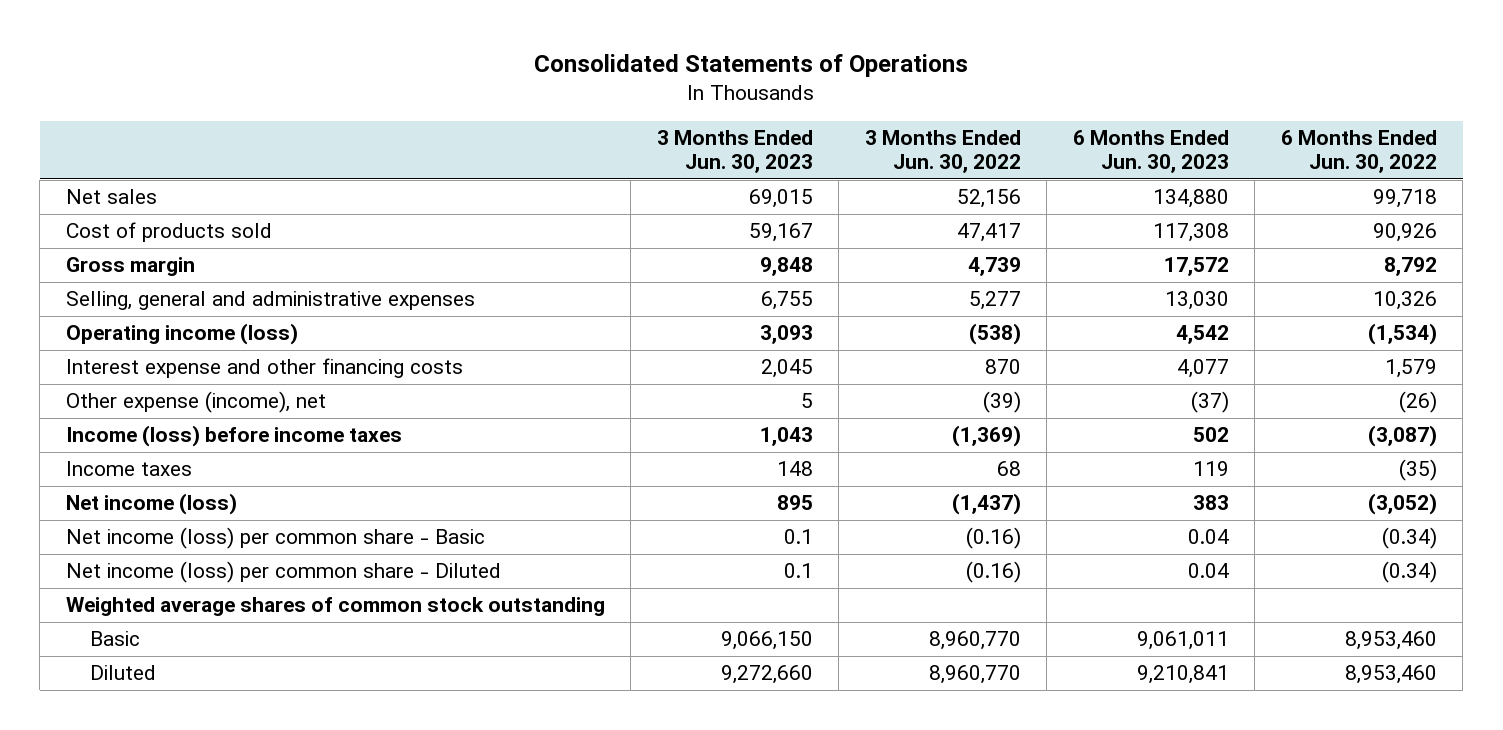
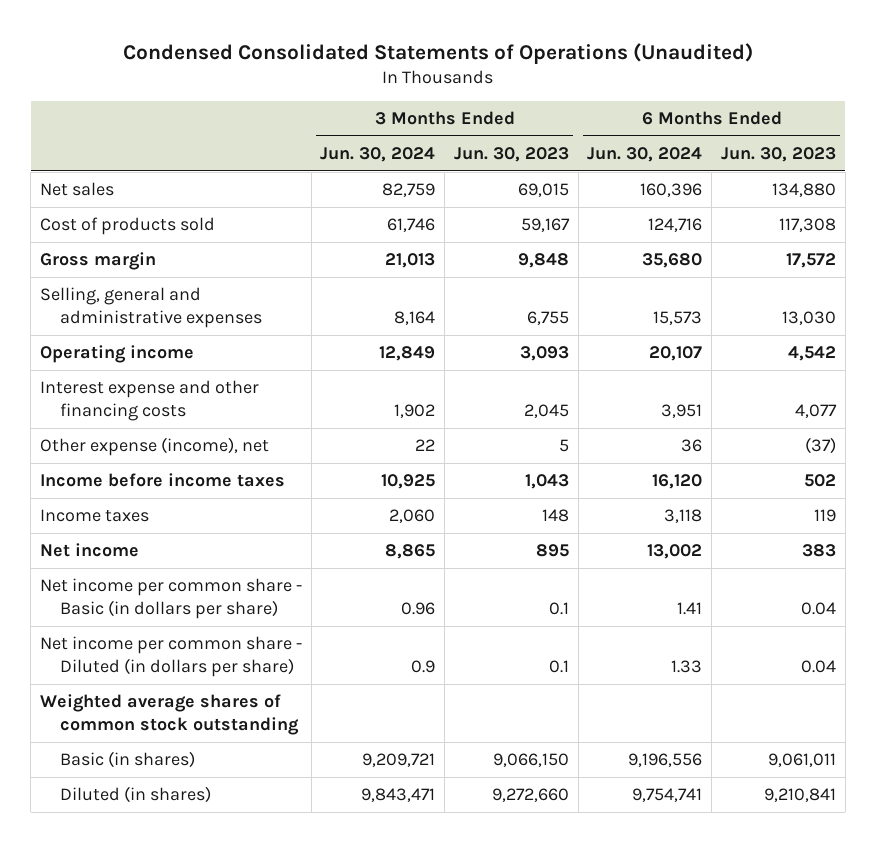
- Consolidated Statements of Operations
+ Condensed Consolidated Statements of Operations (Unaudited)
- | 3 Months Ended Jun. 30, 2023 | 3 Months Ended Jun. 30, 2022 | 6 Months Ended Jun. 30, 2023 | 6 Months Ended Jun. 30, 2022
+ | 3 Months Ended Jun. 30, 2024 | 3 Months Ended Jun. 30, 2023 | 6 Months Ended Jun. 30, 2024 | 6 Months Ended Jun. 30, 2023
- Operating income (loss) | 3,093 | (538) | 4,542 | (1,534)
+ Operating income | 12,849 | 3,093 | 20,107 | 4,542
- Income (loss) before income taxes | 1,043 | (1,369) | 502 | (3,087)
+ Income before income taxes | 10,925 | 1,043 | 16,120 | 502
- Net income (loss) | 895 | (1,437) | 383 | (3,052)
- Net income (loss) per common share - Basic | 0.1 | (0.16) | 0.04 | (0.34)
- Net income (loss) per common share - Diluted | 0.1 | (0.16) | 0.04 | (0.34)
+ Net income | 8,865 | 895 | 13,002 | 383
+ Net income per common share - Basic (in dollars per share) | 0.96 | 0.1 | 1.41 | 0.04
+ Net income per common share - Diluted (in dollars per share) | 0.9 | 0.1 | 1.33 | 0.04
- Basic | 9,066,150 | 8,960,770 | 9,061,011 | 8,953,460
- Diluted | 9,272,660 | 8,960,770 | 9,210,841 | 8,953,460
+ Basic (in shares) | 9,209,721 | 9,066,150 | 9,196,556 | 9,061,011
+ Diluted (in shares) | 9,843,471 | 9,272,660 | 9,754,741 | 9,210,841

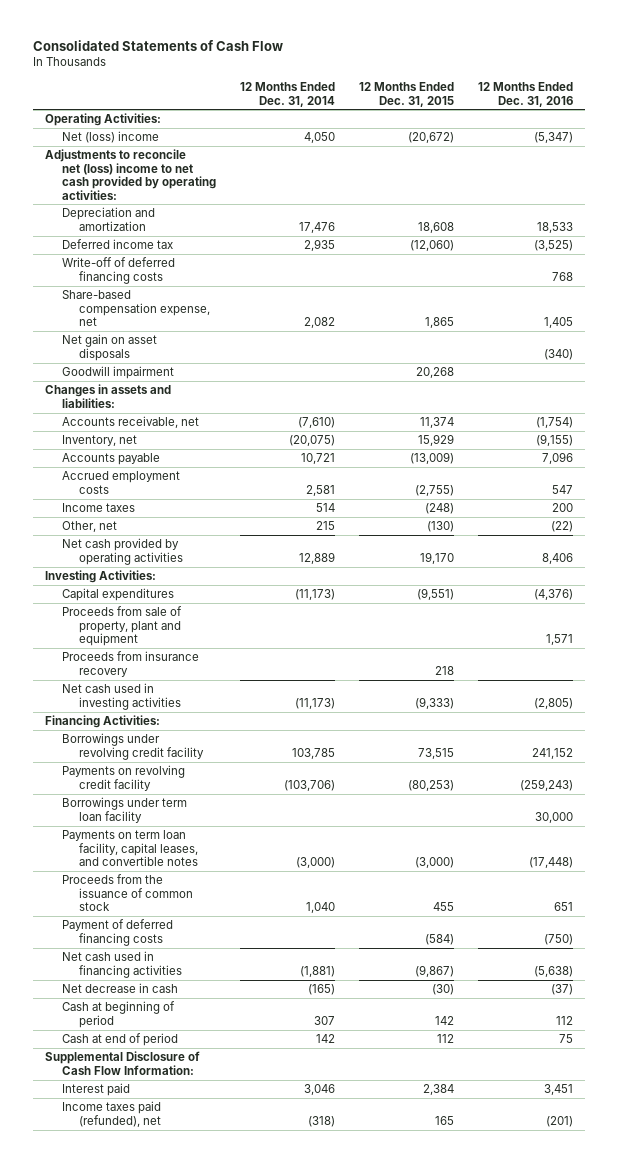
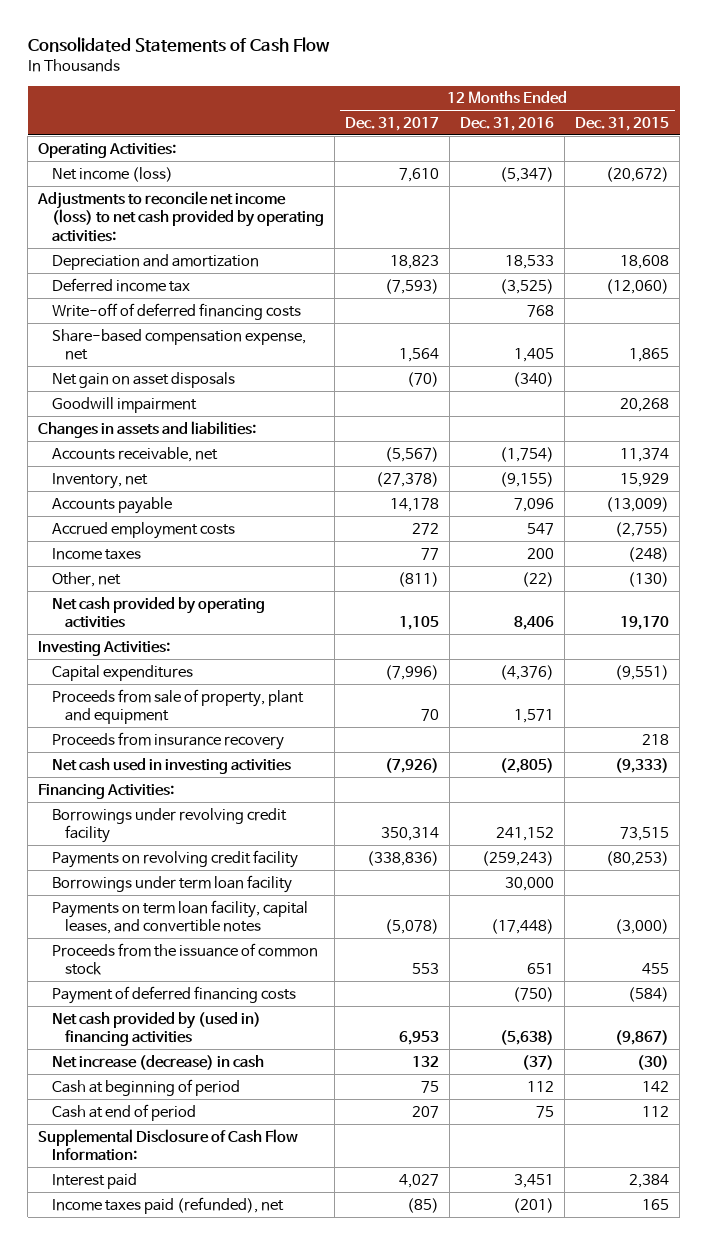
- | 12 Months Ended Dec. 31, 2014 | 12 Months Ended Dec. 31, 2015 | 12 Months Ended Dec. 31, 2016
+ | 12 Months Ended Dec. 31, 2017 | 12 Months Ended Dec. 31, 2016 | 12 Months Ended Dec. 31, 2015
- Net (loss) income | 4,050 | (20,672) | (5,347)
- Adjustments to reconcile net (loss) income to net cash provided by operating activities:
+ Net income (loss) | 7,610 | (5,347) | (20,672)
+ Adjustments to reconcile net income (loss) to net cash provided by operating activities:
- Net cash used in financing activities | (1,881) | (9,867) | (5,638)
- Net decrease in cash | (165) | (30) | (37)
+ Net cash provided by (used in) financing activities | 6,953 | (5,638) | (9,867)
+ Net increase (decrease) in cash | 132 | (37) | (30)

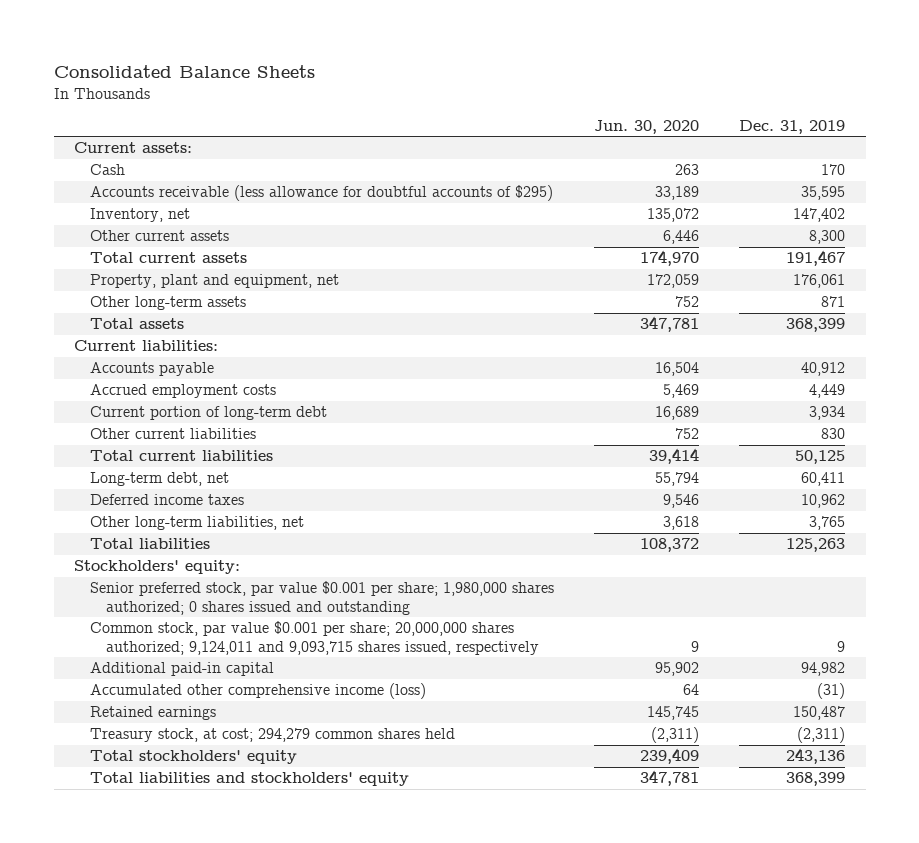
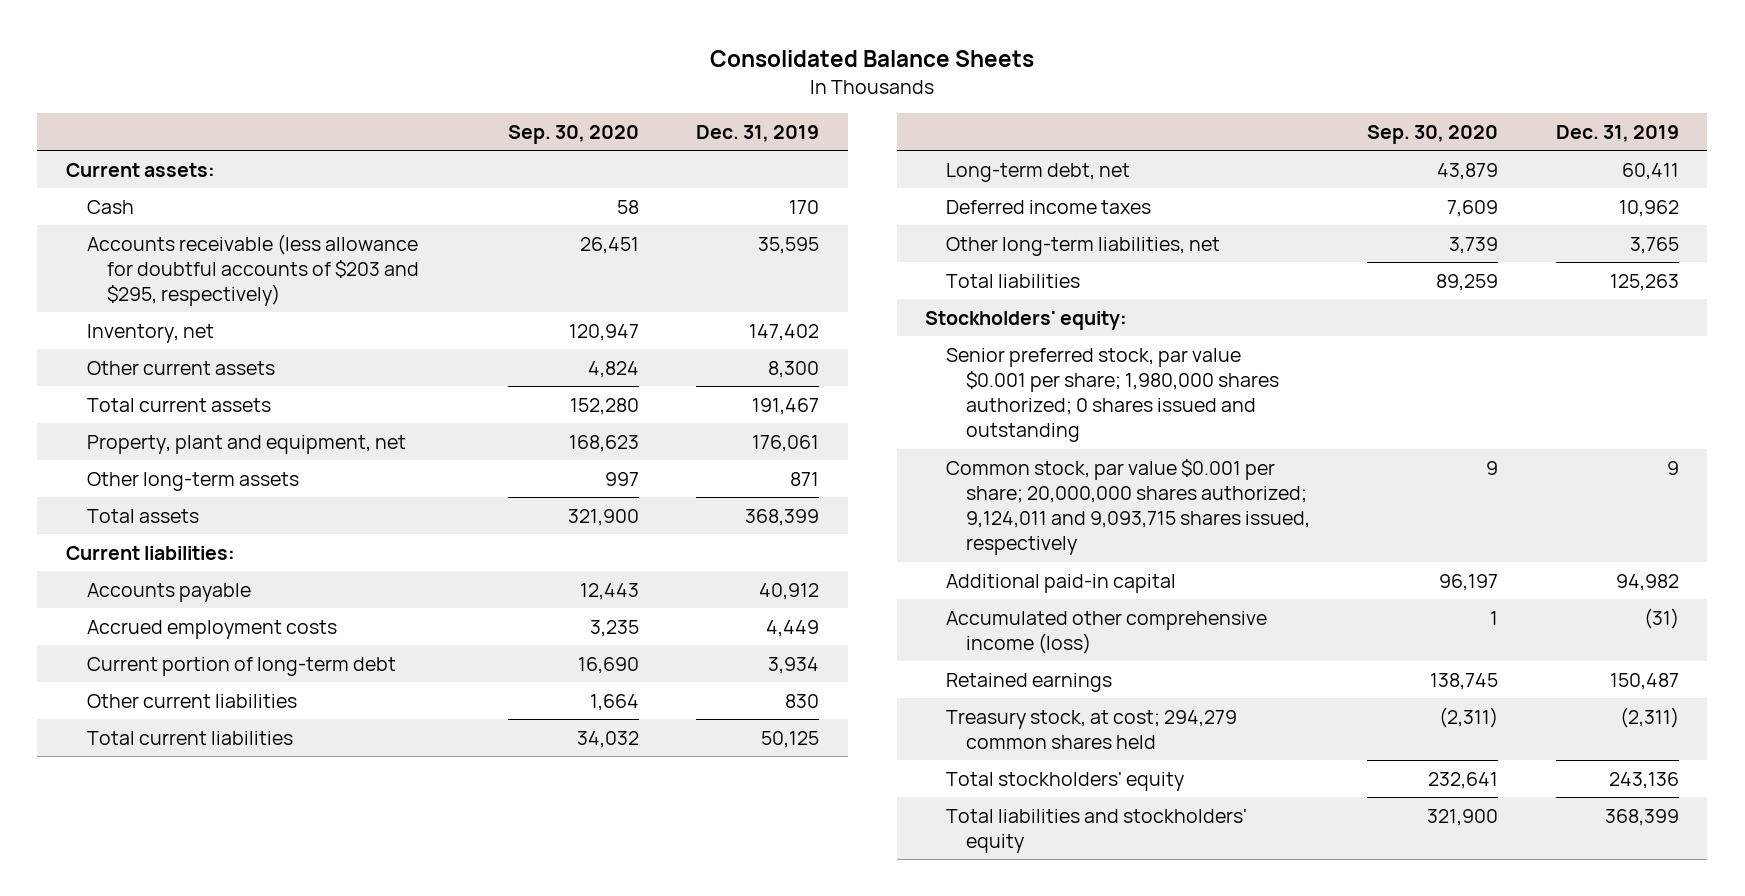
- | Jun. 30, 2020 | Dec. 31, 2019
+ | Sep. 30, 2020 | Dec. 31, 2019
- Accounts receivable (less allowance for doubtful accounts of $295) | 33,189 | 35,595
+ Accounts receivable (less allowance for doubtful accounts of $203 and $295, respectively) | 26,451 | 35,595

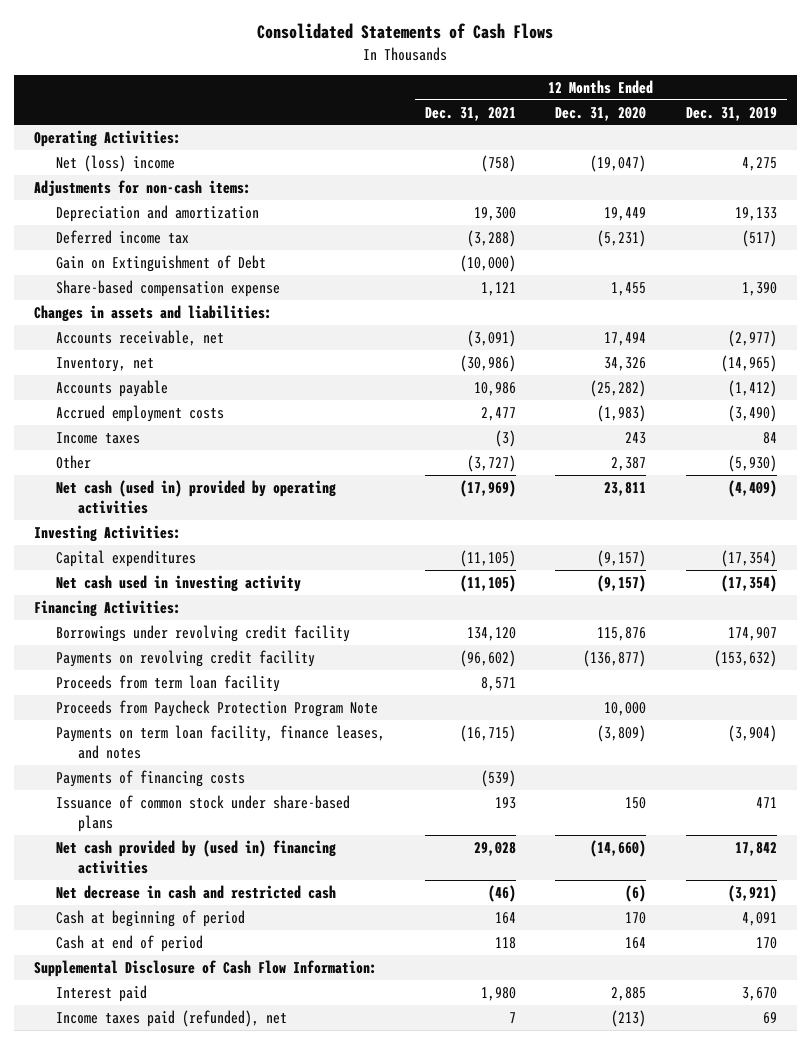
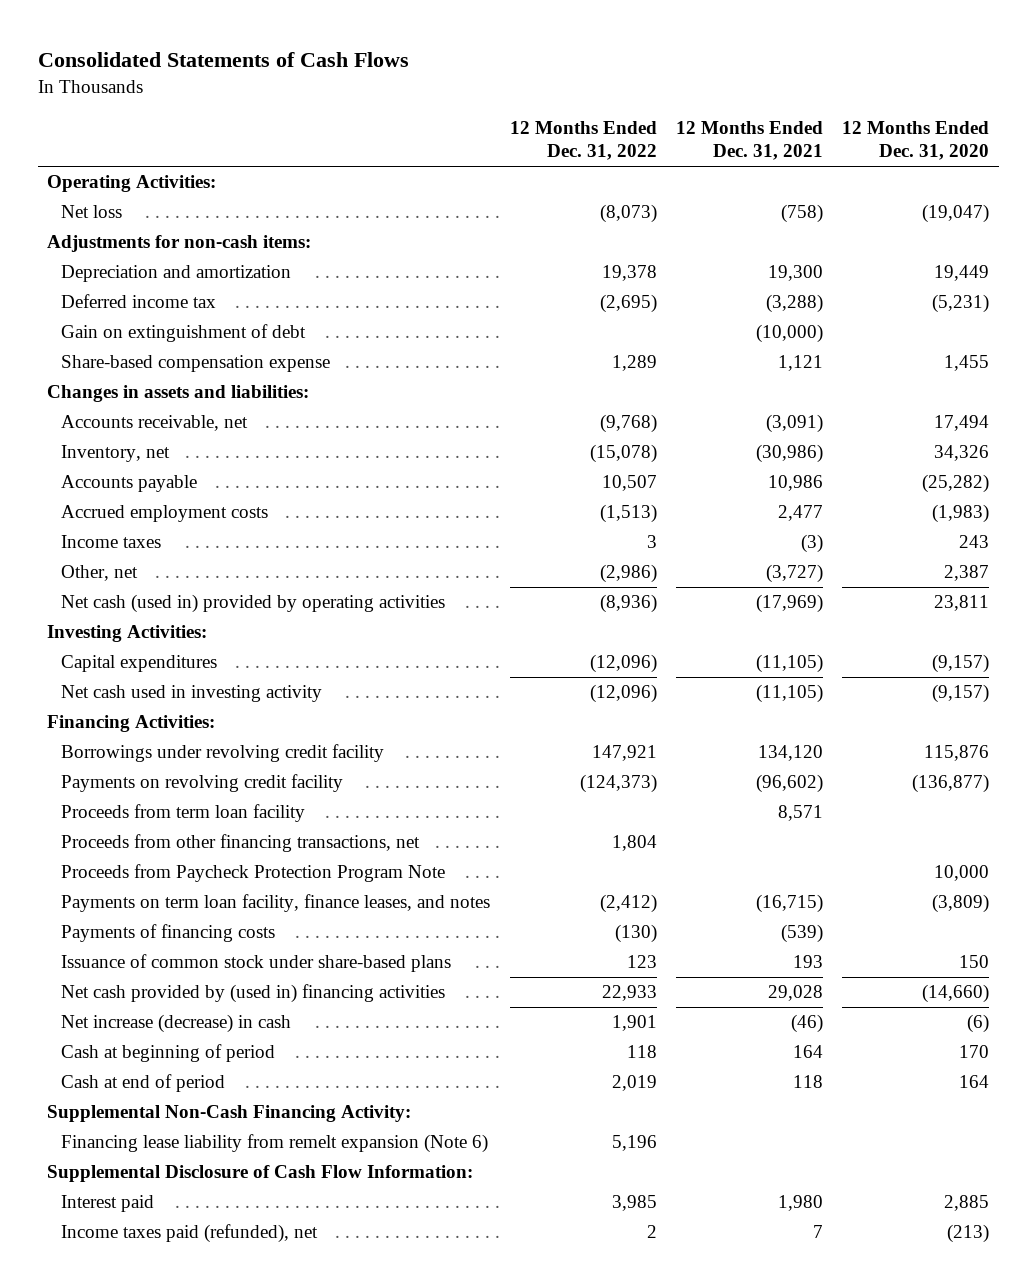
- | 12 Months Ended Dec. 31, 2021 | 12 Months Ended Dec. 31, 2020 | 12 Months Ended Dec. 31, 2019
+ | 12 Months Ended Dec. 31, 2022 | 12 Months Ended Dec. 31, 2021 | 12 Months Ended Dec. 31, 2020
- Net (loss) income | (758) | (19,047) | 4,275
+ Net loss | (8,073) | (758) | (19,047)
- Gain on Extinguishment of Debt | (10,000) | |
+ Gain on extinguishment of debt | | (10,000) |
- Other | (3,727) | 2,387 | (5,930)
+ Other, net | (2,986) | (3,727) | 2,387
+ Proceeds from other financing transactions, net | 1,804 | |
- Net decrease in cash and restricted cash | (46) | (6) | (3,921)
+ Net increase (decrease) in cash | 1,901 | (46) | (6)
+ Supplemental Non-Cash Financing Activity:
+ Financing lease liability from remelt expansion (Note 6) | 5,196 | |

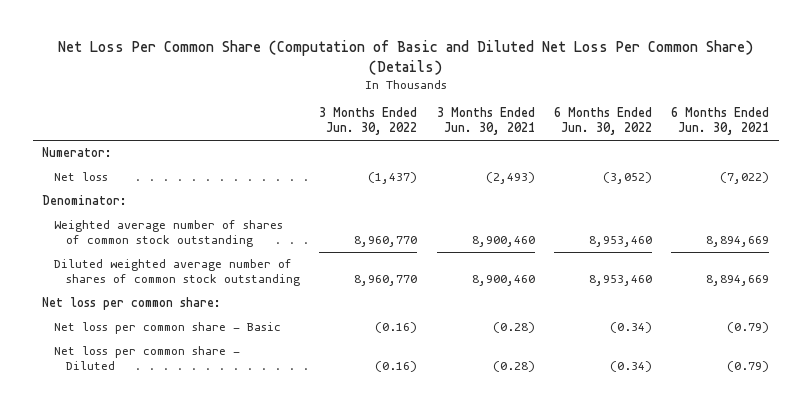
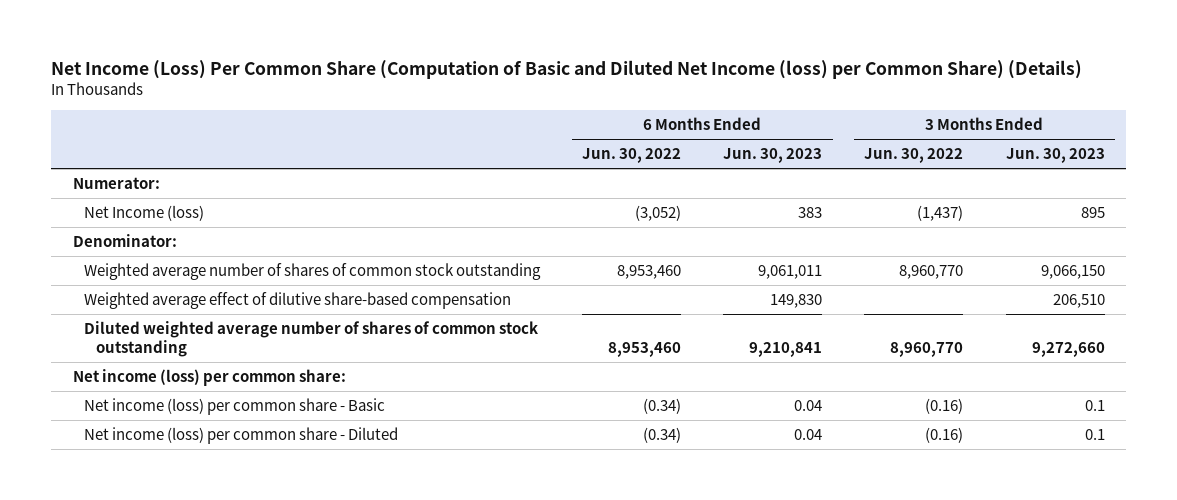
- Net Loss Per Common Share (Computation of Basic and Diluted Net Loss Per Common Share) (Details)
+ Net Income (Loss) Per Common Share (Computation of Basic and Diluted Net Income (loss) per Common Share) (Details)
- | 3 Months Ended Jun. 30, 2022 | 3 Months Ended Jun. 30, 2021 | 6 Months Ended Jun. 30, 2022 | 6 Months Ended Jun. 30, 2021
+ | 6 Months Ended Jun. 30, 2022 | 6 Months Ended Jun. 30, 2023 | 3 Months Ended Jun. 30, 2022 | 3 Months Ended Jun. 30, 2023
- Net loss | (1,437) | (2,493) | (3,052) | (7,022)
+ Net Income (loss) | (3,052) | 383 | (1,437) | 895
+ Weighted average effect of dilutive share-based compensation | | 149,830 | | 206,510
- Net loss per common share:
- Net loss per common share - Basic | (0.16) | (0.28) | (0.34) | (0.79)
- Net loss per common share - Diluted | (0.16) | (0.28) | (0.34) | (0.79)
+ Net income (loss) per common share:
+ Net income (loss) per common share - Basic | (0.34) | 0.04 | (0.16) | 0.1
+ Net income (loss) per common share - Diluted | (0.34) | 0.04 | (0.16) | 0.1

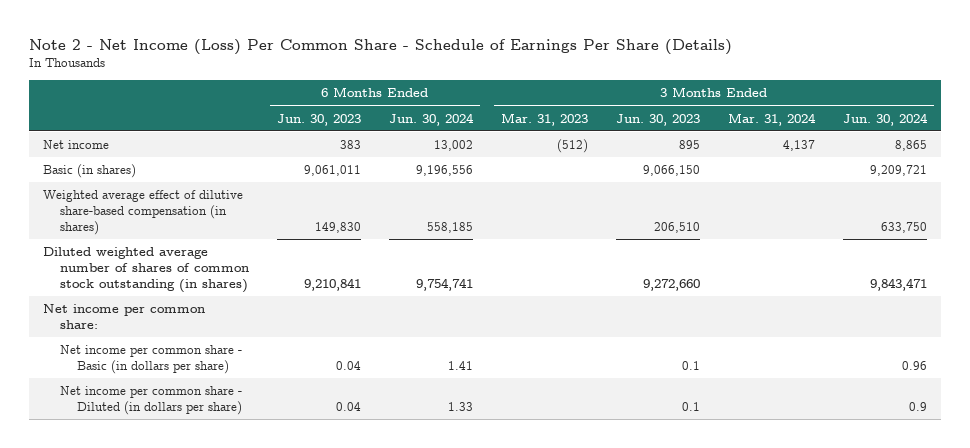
- Net Income (Loss) Per Common Share (Computation of Basic and Diluted Net Income (loss) per Common Share) (Details)
+ Note 2 - Net Income (Loss) Per Common Share - Schedule of Earnings Per Share (Details)
- | 6 Months Ended Jun. 30, 2022 | 6 Months Ended Jun. 30, 2023 | 3 Months Ended Jun. 30, 2022 | 3 Months Ended Jun. 30, 2023
+ | 6 Months Ended Jun. 30, 2023 | 6 Months Ended Jun. 30, 2024 | 3 Months Ended Mar. 31, 2023 | 3 Months Ended Jun. 30, 2023 | 3 Months Ended Mar. 31, 2024 | 3 Months Ended Jun. 30, 2024
- Numerator:
- Net Income (loss) | (3,052) | 383 | (1,437) | 895
- Denominator:
- Weighted average number of shares of common stock outstanding | 8,953,460 | 9,061,011 | 8,960,770 | 9,066,150
- Weighted average effect of dilutive share-based compensation | | 149,830 | | 206,510
- Diluted weighted average number of shares of common stock outstanding | 8,953,460 | 9,210,841 | 8,960,770 | 9,272,660
- Net income (loss) per common share:
- Net income (loss) per common share - Basic | (0.34) | 0.04 | (0.16) | 0.1
- Net income (loss) per common share - Diluted | (0.34) | 0.04 | (0.16) | 0.1
+ Net income | 383 | 13,002 | (512) | 895 | 4,137 | 8,865
+ Basic (in shares) | 9,061,011 | 9,196,556 | | 9,066,150 | | 9,209,721
+ Weighted average effect of dilutive share-based compensation (in shares) | 149,830 | 558,185 | | 206,510 | | 633,750
+ Diluted weighted average number of shares of common stock outstanding (in shares) | 9,210,841 | 9,754,741 | | 9,272,660 | | 9,843,471
+ Net income per common share:
+ Net income per common share - Basic (in dollars per share) | 0.04 | 1.41 | | 0.1 | | 0.96
+ Net income per common share - Diluted (in dollars per share) | 0.04 | 1.33 | | 0.1 | | 0.9

